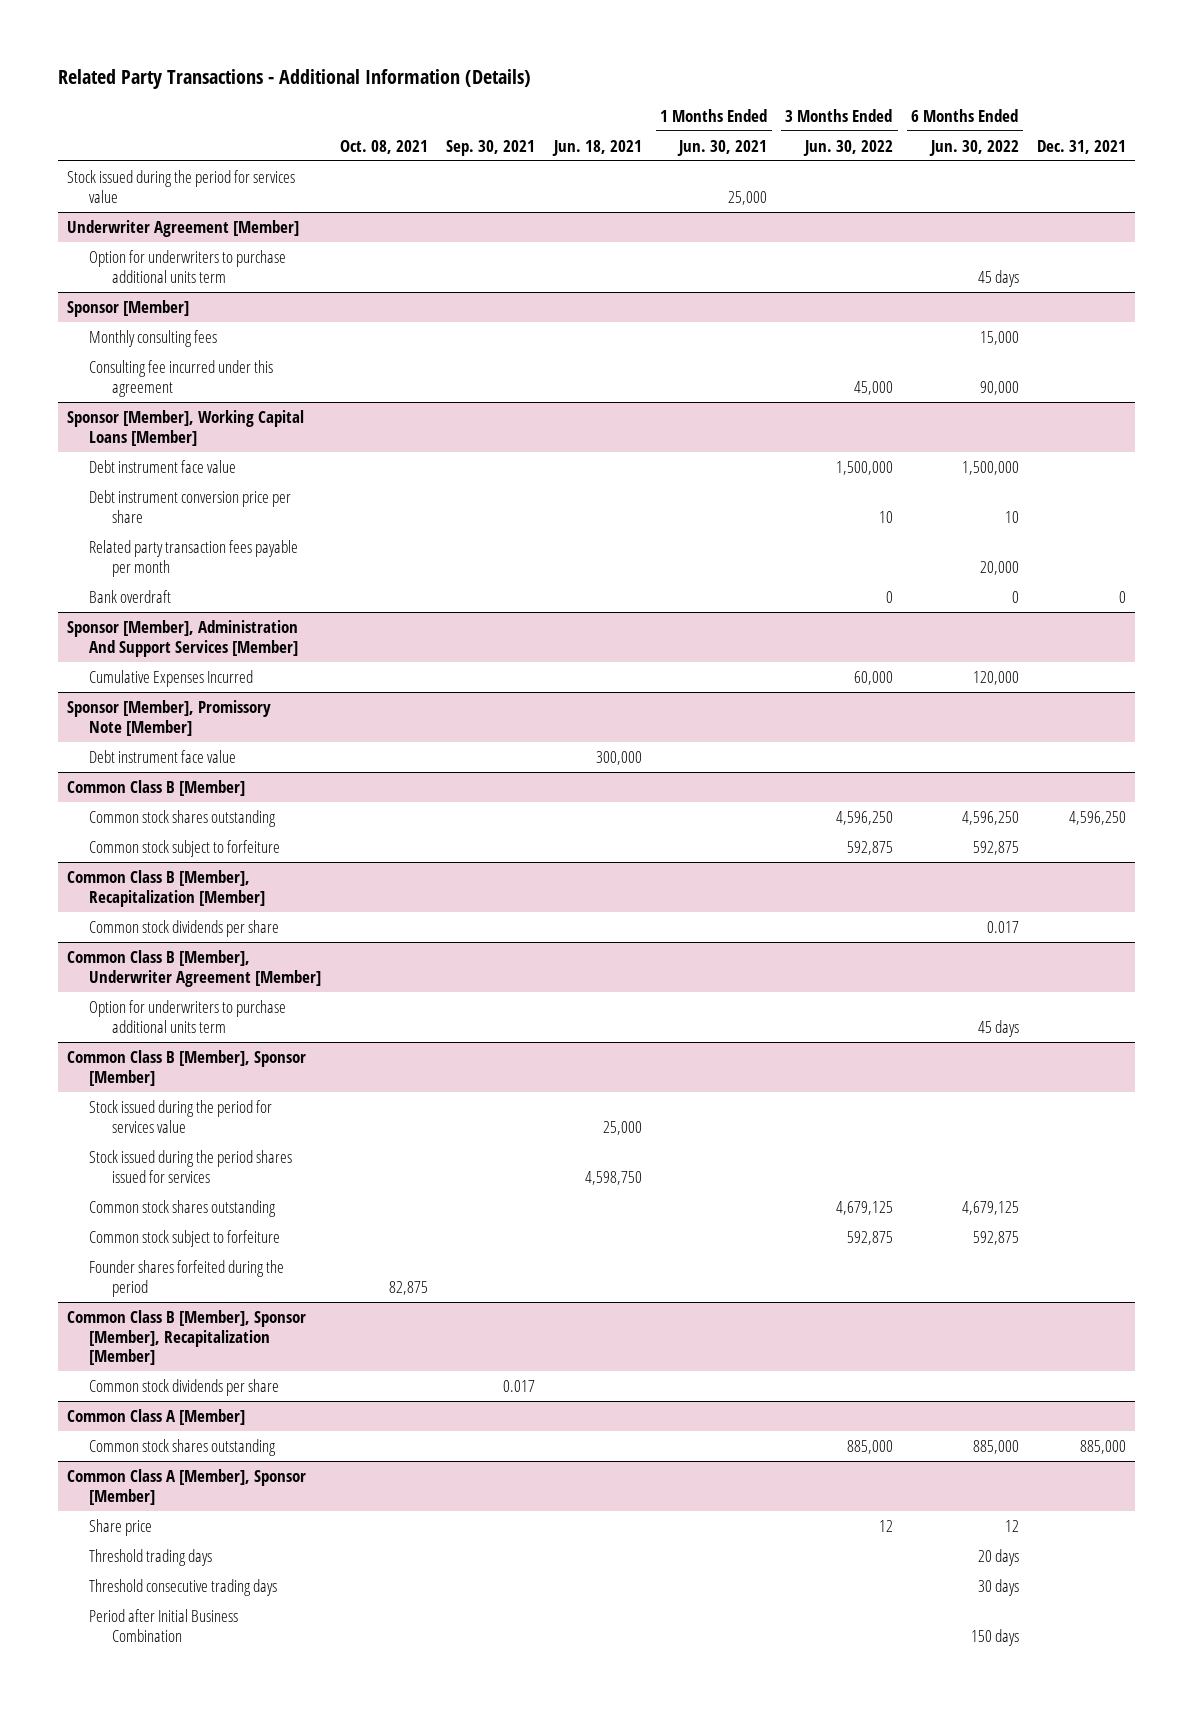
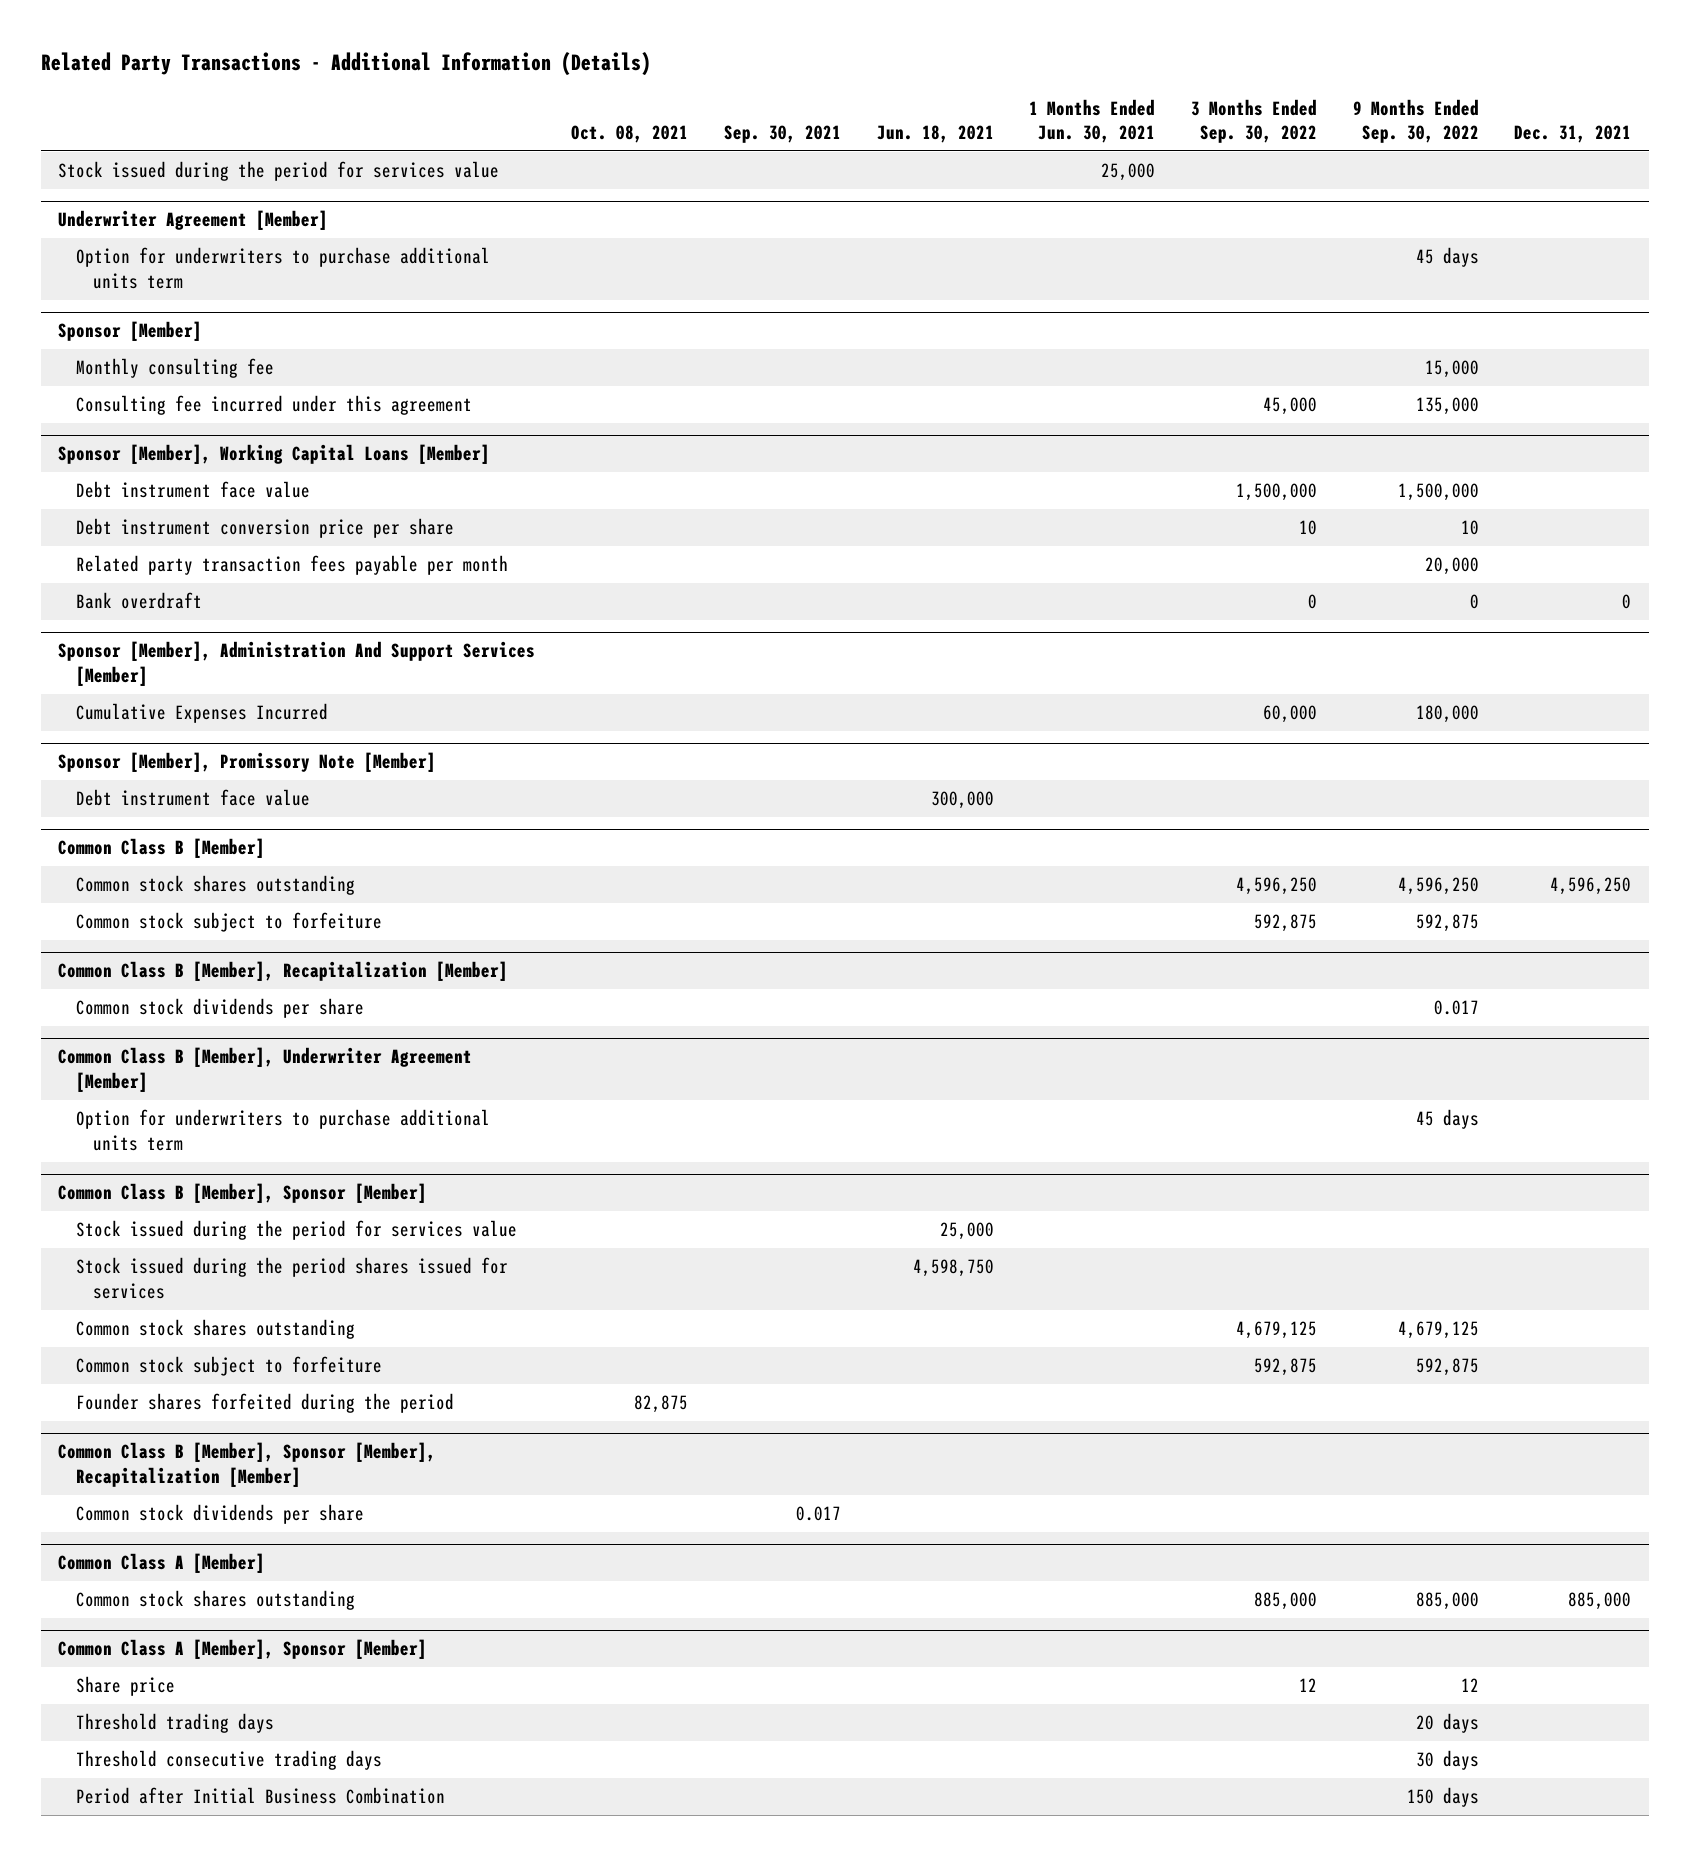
- | Oct. 08, 2021 | Sep. 30, 2021 | Jun. 18, 2021 | 1 Months Ended Jun. 30, 2021 | 3 Months Ended Jun. 30, 2022 | 6 Months Ended Jun. 30, 2022 | Dec. 31, 2021
+ | Oct. 08, 2021 | Sep. 30, 2021 | Jun. 18, 2021 | 1 Months Ended Jun. 30, 2021 | 3 Months Ended Sep. 30, 2022 | 9 Months Ended Sep. 30, 2022 | Dec. 31, 2021
@ Sponsor [Member]
- Monthly consulting fees | | | | | | 15,000 |
+ Monthly consulting fee | | | | | | 15,000 |

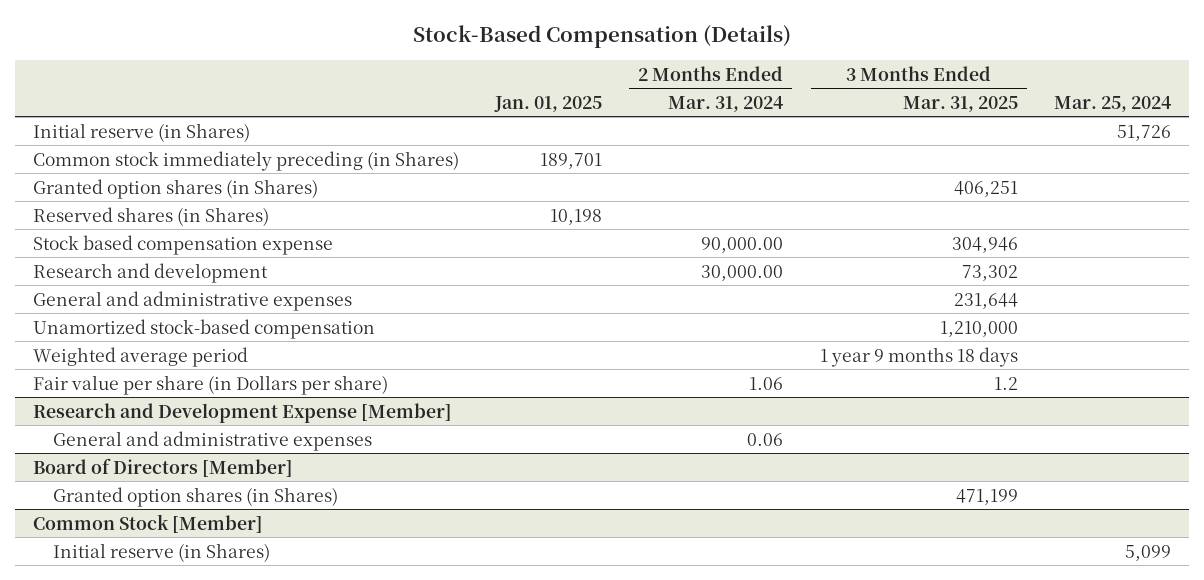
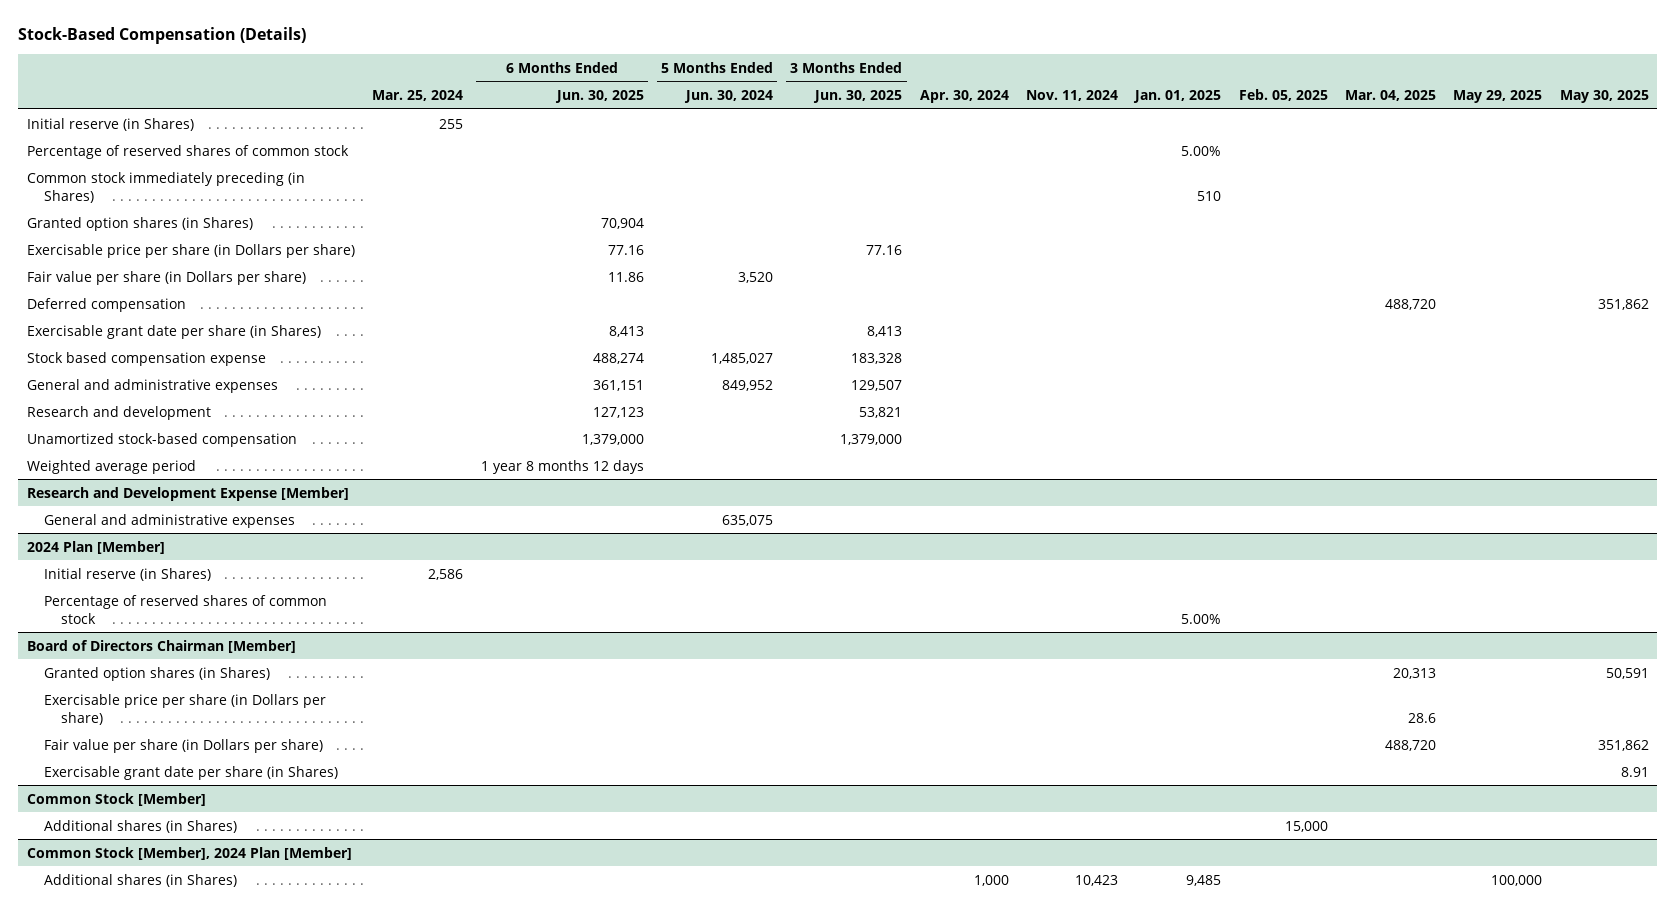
- | Jan. 01, 2025 | 2 Months Ended Mar. 31, 2024 | 3 Months Ended Mar. 31, 2025 | Mar. 25, 2024
+ | Mar. 25, 2024 | 6 Months Ended Jun. 30, 2025 | 5 Months Ended Jun. 30, 2024 | 3 Months Ended Jun. 30, 2025 | Apr. 30, 2024 | Nov. 11, 2024 | Jan. 01, 2025 | Feb. 05, 2025 | Mar. 04, 2025 | May 29, 2025 | May 30, 2025
- Initial reserve (in Shares) | | | | 51,726
- Common stock immediately preceding (in Shares) | 189,701 | | |
+ Initial reserve (in Shares) | 255 | | | | | | | | | |
+ Percentage of reserved shares of common stock | | | | | | | 5.00% | | | |
+ Common stock immediately preceding (in Shares) | | | | | | | 510 | | | |
- Reserved shares (in Shares) | 10,198 | | |
+ Exercisable price per share (in Dollars per share) | | 77.16 | | 77.16 | | | | | | |
moved up: Fair value per share (in Dollars per share) | | 11.86 | 3,520 | | | | | | | |
+ Deferred compensation | | | | | | | | | 488,720 | | 351,862
+ Exercisable grant date per share (in Shares) | | 8,413 | | 8,413 | | | | | | |
moved down: Research and development | | 127,123 | | 53,821 | | | | | | |
- Board of Directors [Member]
+ 2024 Plan [Member]
+ Initial reserve (in Shares) | 2,586 | | | | | | | | | |
+ Percentage of reserved shares of common stock | | | | | | | 5.00% | | | |
+ Board of Directors Chairman [Member]
+ Exercisable price per share (in Dollars per share) | | | | | | | | | 28.6 | |
+ Fair value per share (in Dollars per share) | | | | | | | | | 488,720 | | 351,862
+ Exercisable grant date per share (in Shares) | | | | | | | | | | | 8.91
@ Common Stock [Member]
- Initial reserve (in Shares) | | | | 5,099
+ Additional shares (in Shares) | | | | | | | | 15,000 | | |
+ Common Stock [Member], 2024 Plan [Member]
+ Additional shares (in Shares) | | | | | 1,000 | 10,423 | 9,485 | | | 100,000 |

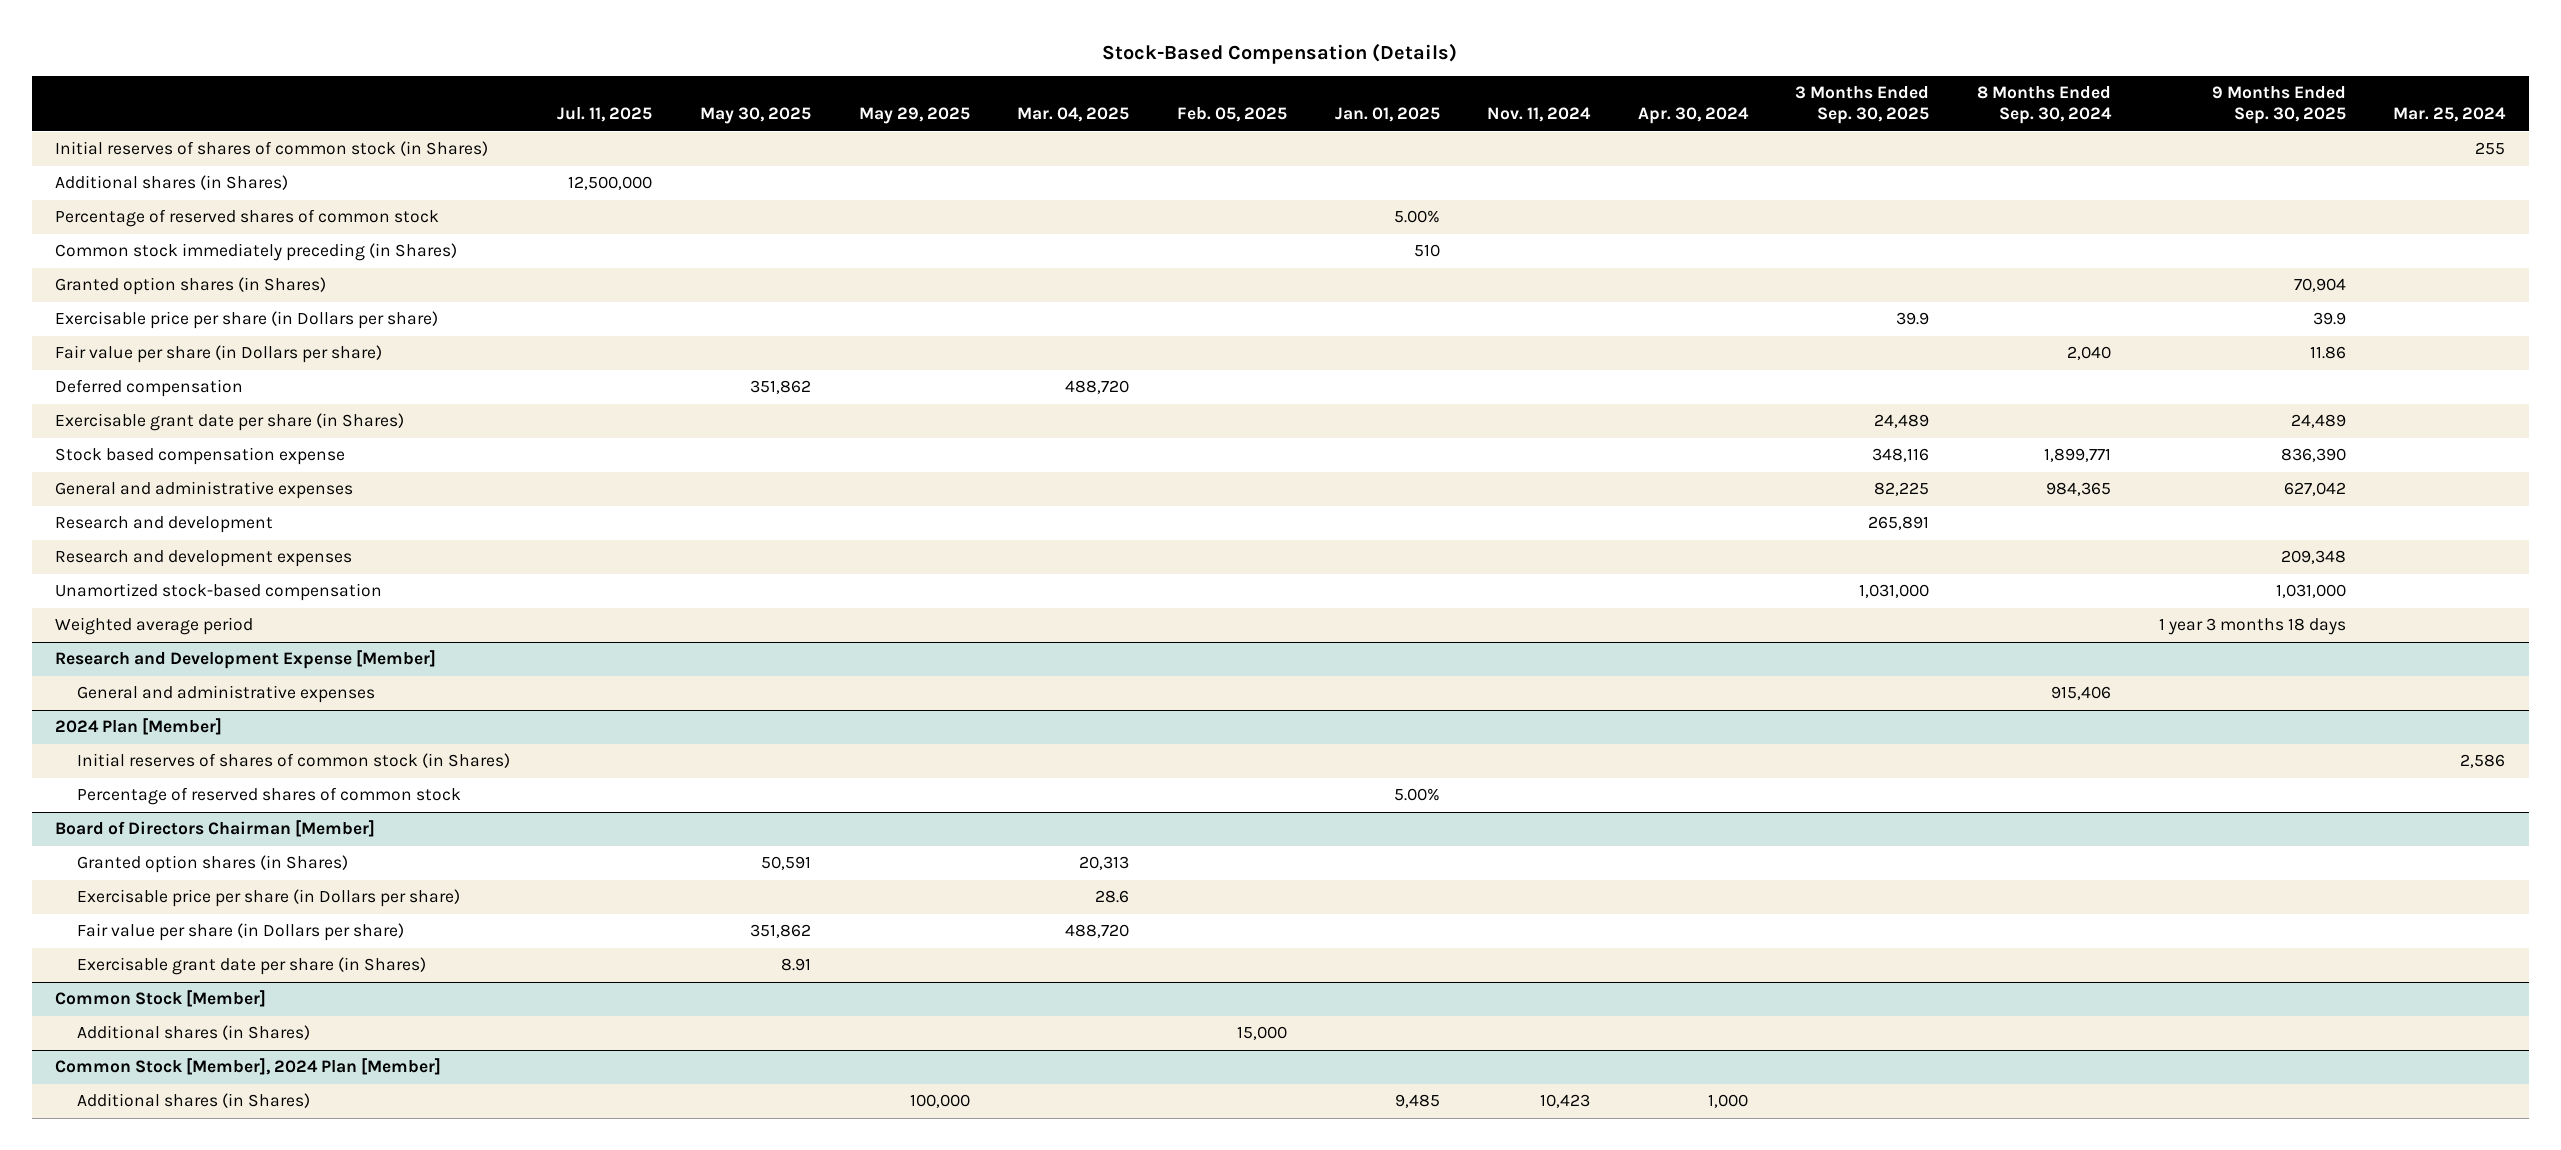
- | Mar. 25, 2024 | 6 Months Ended Jun. 30, 2025 | 5 Months Ended Jun. 30, 2024 | 3 Months Ended Jun. 30, 2025 | Apr. 30, 2024 | Nov. 11, 2024 | Jan. 01, 2025 | Feb. 05, 2025 | Mar. 04, 2025 | May 29, 2025 | May 30, 2025
+ | Jul. 11, 2025 | May 30, 2025 | May 29, 2025 | Mar. 04, 2025 | Feb. 05, 2025 | Jan. 01, 2025 | Nov. 11, 2024 | Apr. 30, 2024 | 3 Months Ended Sep. 30, 2025 | 8 Months Ended Sep. 30, 2024 | 9 Months Ended Sep. 30, 2025 | Mar. 25, 2024
- Initial reserve (in Shares) | 255 | | | | | | | | | |
+ Initial reserves of shares of common stock (in Shares) | | | | | | | | | | | | 255
+ Additional shares (in Shares) | 12,500,000 | | | | | | | | | | |
+ Research and development expenses | | | | | | | | | | | 209,348 |
@ 2024 Plan [Member]
- Initial reserve (in Shares) | 2,586 | | | | | | | | | |
+ Initial reserves of shares of common stock (in Shares) | | | | | | | | | | | | 2,586

